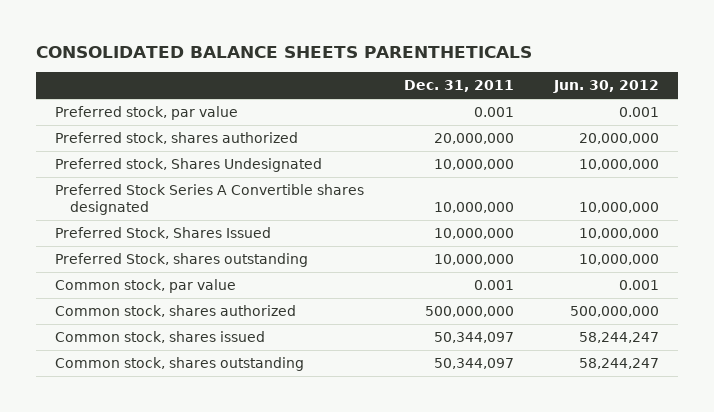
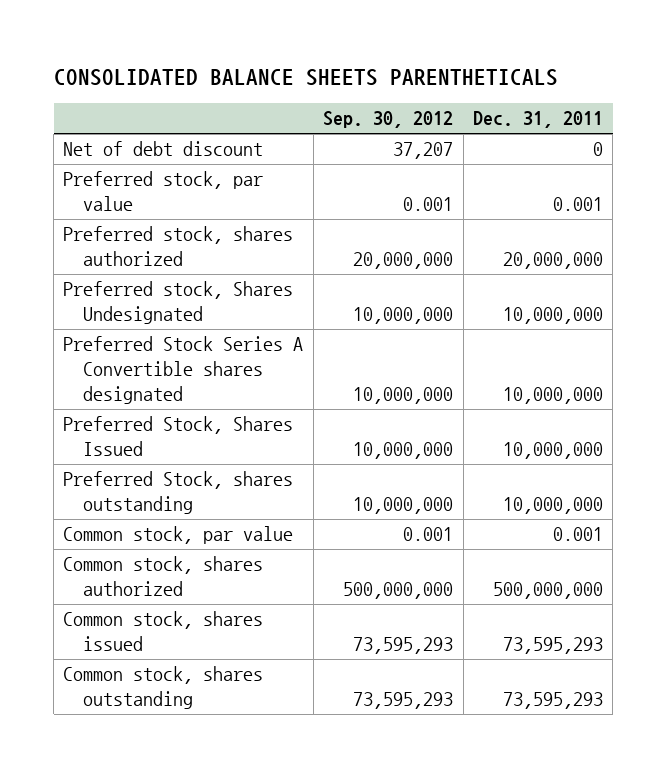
- | Dec. 31, 2011 | Jun. 30, 2012
+ | Sep. 30, 2012 | Dec. 31, 2011
+ Net of debt discount | 37,207 | 0
- Common stock, shares issued | 50,344,097 | 58,244,247
- Common stock, shares outstanding | 50,344,097 | 58,244,247
+ Common stock, shares issued | 73,595,293 | 73,595,293
+ Common stock, shares outstanding | 73,595,293 | 73,595,293

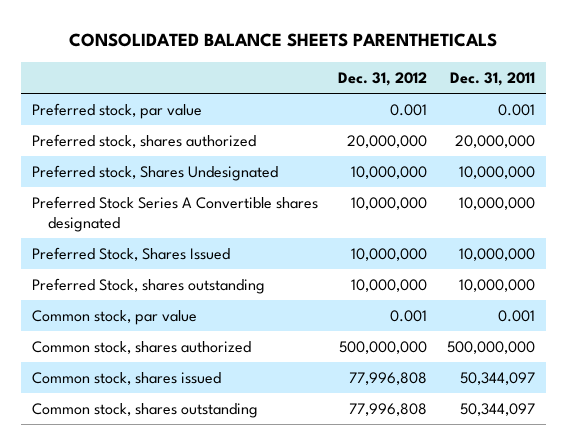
- | Sep. 30, 2012 | Dec. 31, 2011
+ | Dec. 31, 2012 | Dec. 31, 2011
- Net of debt discount | 37,207 | 0
- Common stock, shares issued | 73,595,293 | 73,595,293
- Common stock, shares outstanding | 73,595,293 | 73,595,293
+ Common stock, shares issued | 77,996,808 | 50,344,097
+ Common stock, shares outstanding | 77,996,808 | 50,344,097

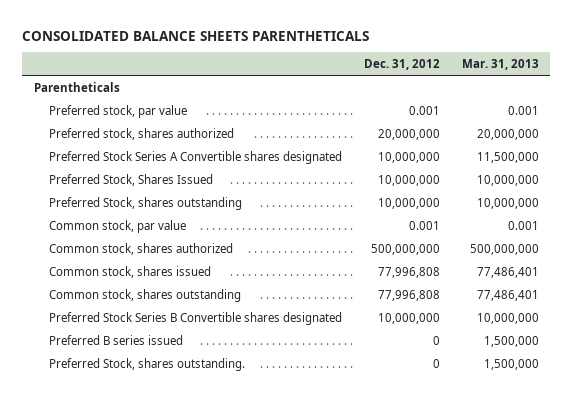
- | Dec. 31, 2012 | Dec. 31, 2011
+ | Dec. 31, 2012 | Mar. 31, 2013
+ Parentheticals
- Preferred stock, Shares Undesignated | 10,000,000 | 10,000,000
+ Preferred Stock Series B Convertible shares designated | 10,000,000 | 10,000,000
+ Preferred B series issued | 0 | 1,500,000
+ Preferred Stock, shares outstanding. | 0 | 1,500,000

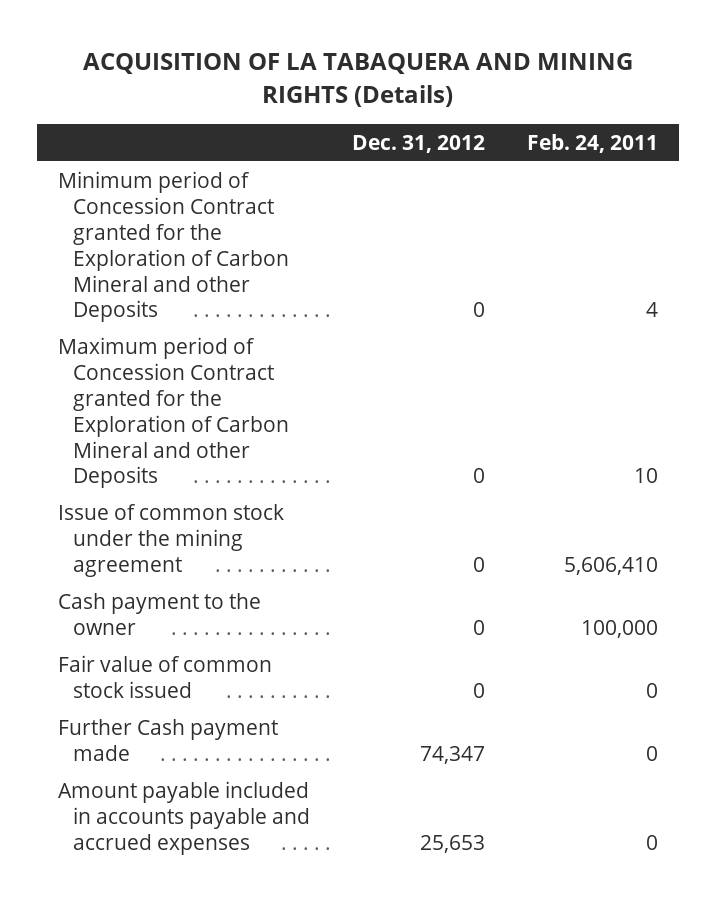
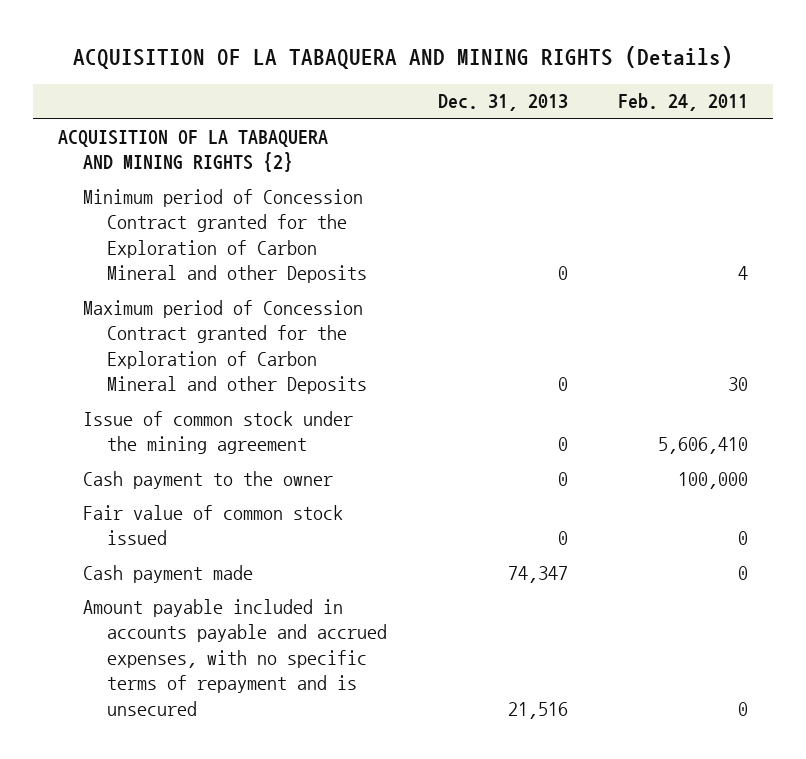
- | Dec. 31, 2012 | Feb. 24, 2011
+ | Dec. 31, 2013 | Feb. 24, 2011
+ ACQUISITION OF LA TABAQUERA AND MINING RIGHTS {2}
- Maximum period of Concession Contract granted for the Exploration of Carbon Mineral and other Deposits | 0 | 10
+ Maximum period of Concession Contract granted for the Exploration of Carbon Mineral and other Deposits | 0 | 30
- Further Cash payment made | 74,347 | 0
- Amount payable included in accounts payable and accrued expenses | 25,653 | 0
+ Cash payment made | 74,347 | 0
+ Amount payable included in accounts payable and accrued expenses, with no specific terms of repayment and is unsecured | 21,516 | 0

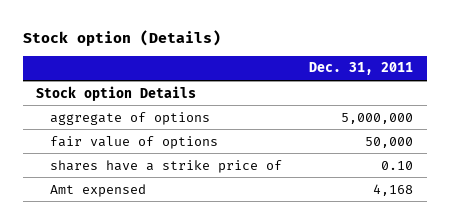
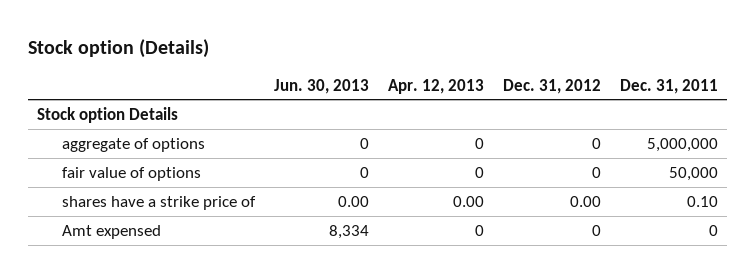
- | Dec. 31, 2011
+ | Jun. 30, 2013 | Apr. 12, 2013 | Dec. 31, 2012 | Dec. 31, 2011
- Amt expensed | 4,168
+ Amt expensed | 8,334 | 0 | 0 | 0

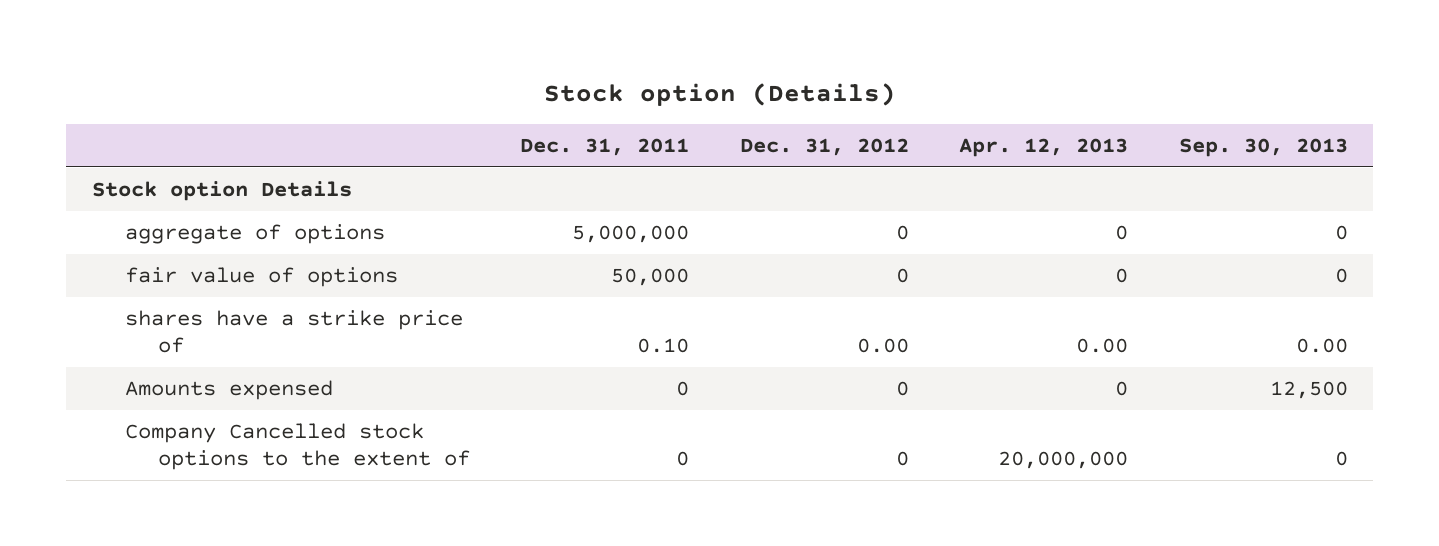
- | Jun. 30, 2013 | Apr. 12, 2013 | Dec. 31, 2012 | Dec. 31, 2011
+ | Dec. 31, 2011 | Dec. 31, 2012 | Apr. 12, 2013 | Sep. 30, 2013
- Amt expensed | 8,334 | 0 | 0 | 0
+ Amounts expensed | 0 | 0 | 0 | 12,500
+ Company Cancelled stock options to the extent of | 0 | 0 | 20,000,000 | 0

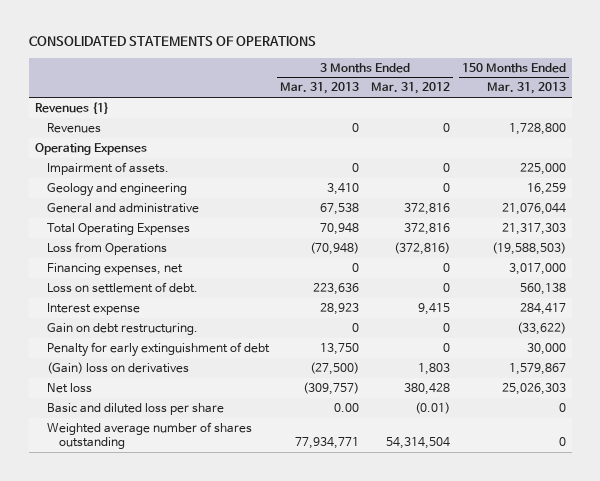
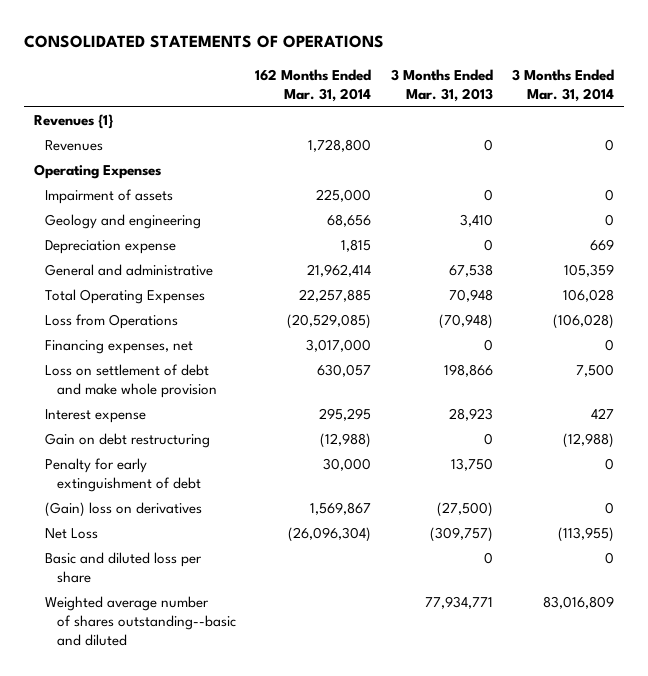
- | 3 Months Ended Mar. 31, 2013 | 3 Months Ended Mar. 31, 2012 | 150 Months Ended Mar. 31, 2013
+ | 162 Months Ended Mar. 31, 2014 | 3 Months Ended Mar. 31, 2013 | 3 Months Ended Mar. 31, 2014
- Impairment of assets. | 0 | 0 | 225,000
+ Impairment of assets | 225,000 | 0 | 0
+ Depreciation expense | 1,815 | 0 | 669
- Loss on settlement of debt. | 223,636 | 0 | 560,138
+ Loss on settlement of debt and make whole provision | 630,057 | 198,866 | 7,500
- Gain on debt restructuring. | 0 | 0 | (33,622)
+ Gain on debt restructuring | (12,988) | 0 | (12,988)
- Net loss | (309,757) | 380,428 | 25,026,303
- Basic and diluted loss per share | 0.00 | (0.01) | 0
- Weighted average number of shares outstanding | 77,934,771 | 54,314,504 | 0
+ Net Loss | (26,096,304) | (309,757) | (113,955)
+ Basic and diluted loss per share | | 0 | 0
+ Weighted average number of shares outstanding--basic and diluted | | 77,934,771 | 83,016,809

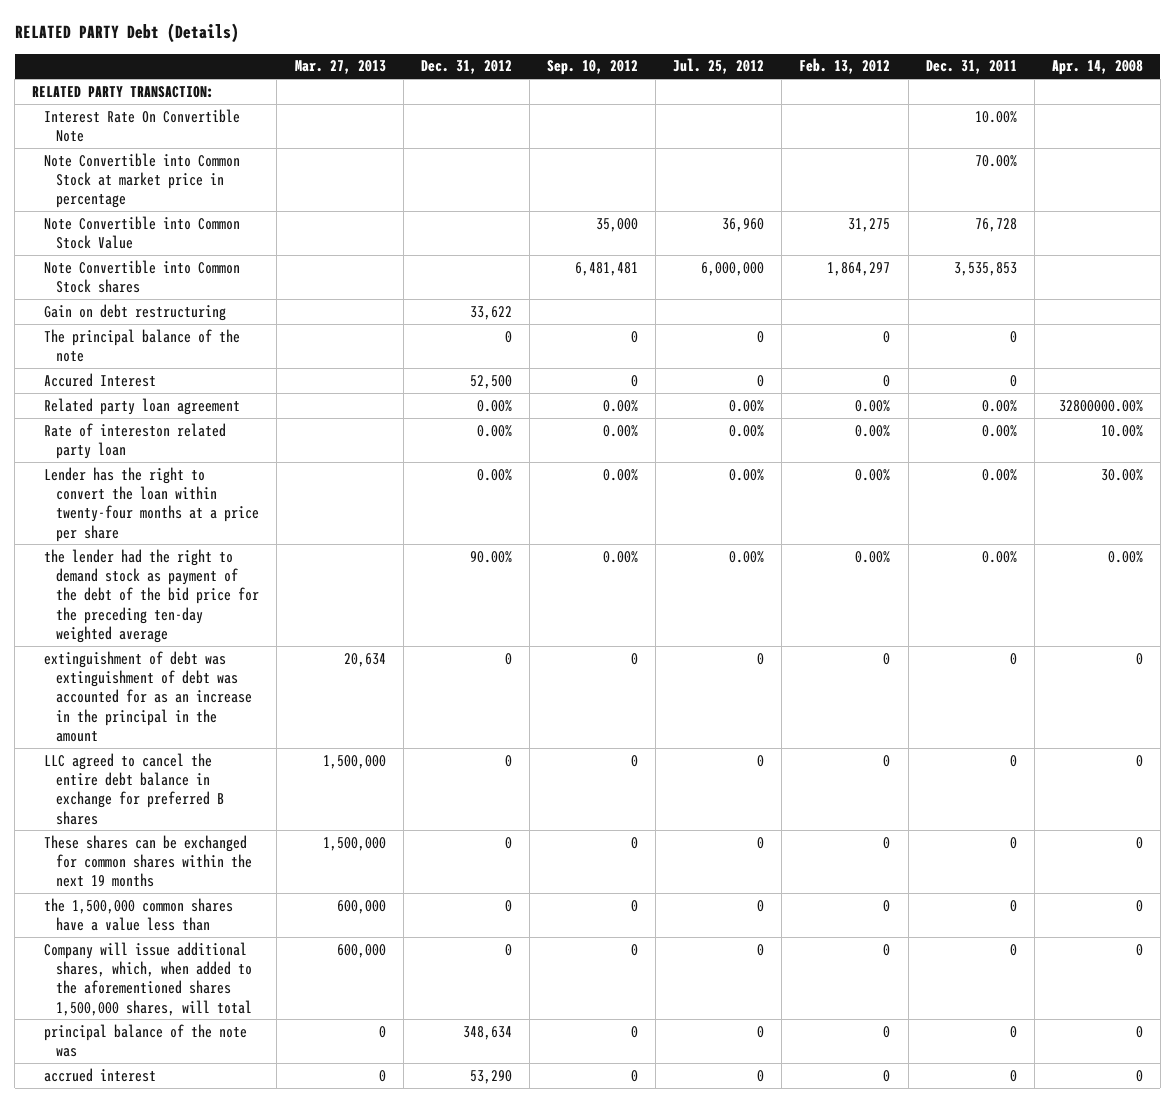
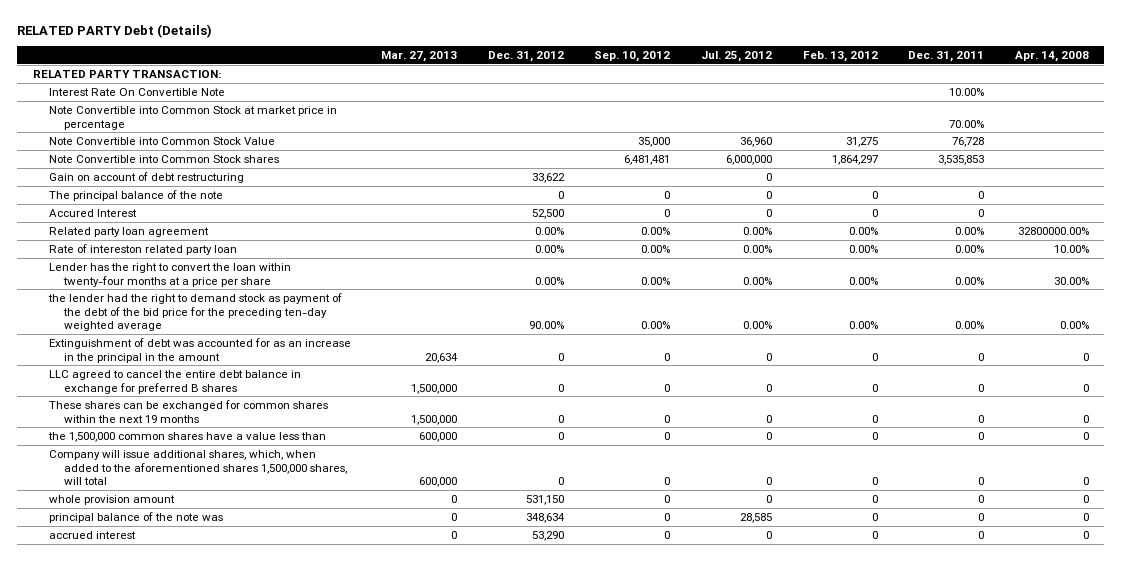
- Gain on debt restructuring | | 33,622 | | | | |
+ Gain on account of debt restructuring | | 33,622 | | 0 | | |
- extinguishment of debt was extinguishment of debt was accounted for as an increase in the principal in the amount | 20,634 | 0 | 0 | 0 | 0 | 0 | 0
+ Extinguishment of debt was accounted for as an increase in the principal in the amount | 20,634 | 0 | 0 | 0 | 0 | 0 | 0
- principal balance of the note was | 0 | 348,634 | 0 | 0 | 0 | 0 | 0
+ whole provision amount | 0 | 531,150 | 0 | 0 | 0 | 0 | 0
+ principal balance of the note was | 0 | 348,634 | 0 | 28,585 | 0 | 0 | 0

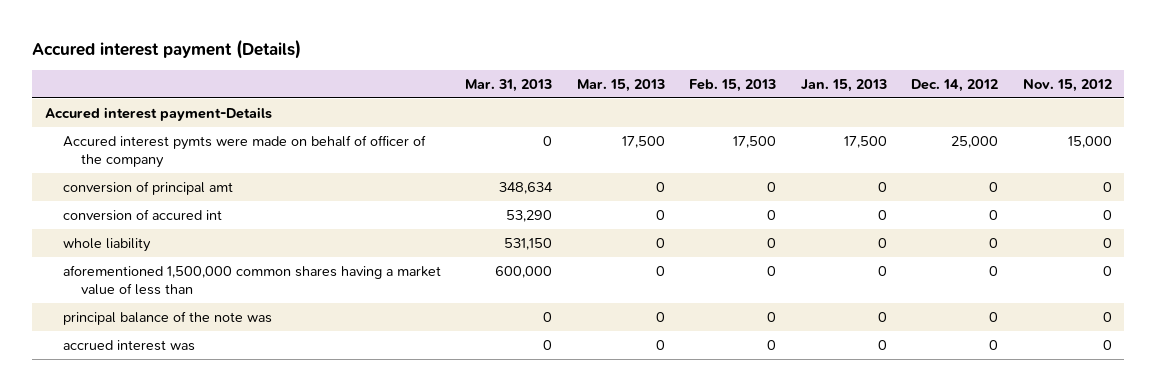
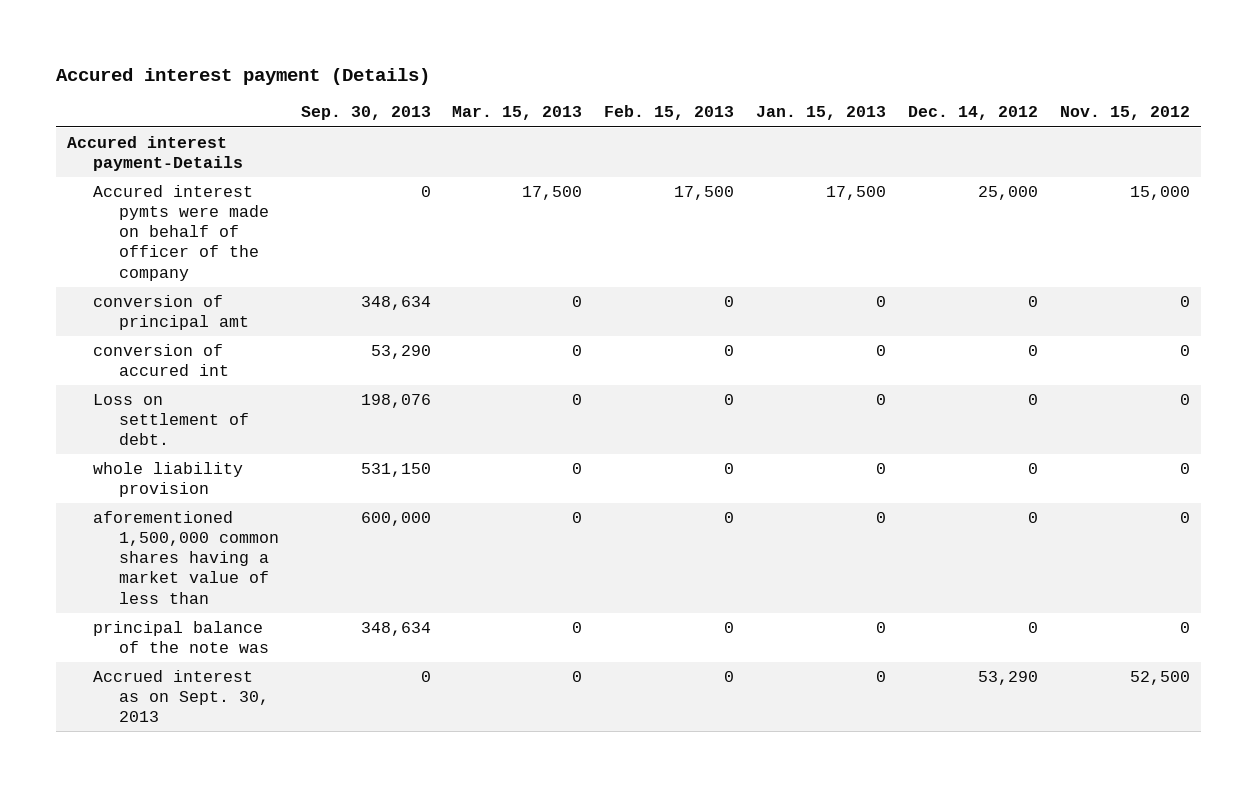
- | Mar. 31, 2013 | Mar. 15, 2013 | Feb. 15, 2013 | Jan. 15, 2013 | Dec. 14, 2012 | Nov. 15, 2012
+ | Sep. 30, 2013 | Mar. 15, 2013 | Feb. 15, 2013 | Jan. 15, 2013 | Dec. 14, 2012 | Nov. 15, 2012
- whole liability | 531,150 | 0 | 0 | 0 | 0 | 0
+ Loss on settlement of debt. | 198,076 | 0 | 0 | 0 | 0 | 0
+ whole liability provision | 531,150 | 0 | 0 | 0 | 0 | 0
- accrued interest was | 0 | 0 | 0 | 0 | 0 | 0
+ Accrued interest as on Sept. 30, 2013 | 0 | 0 | 0 | 0 | 53,290 | 52,500

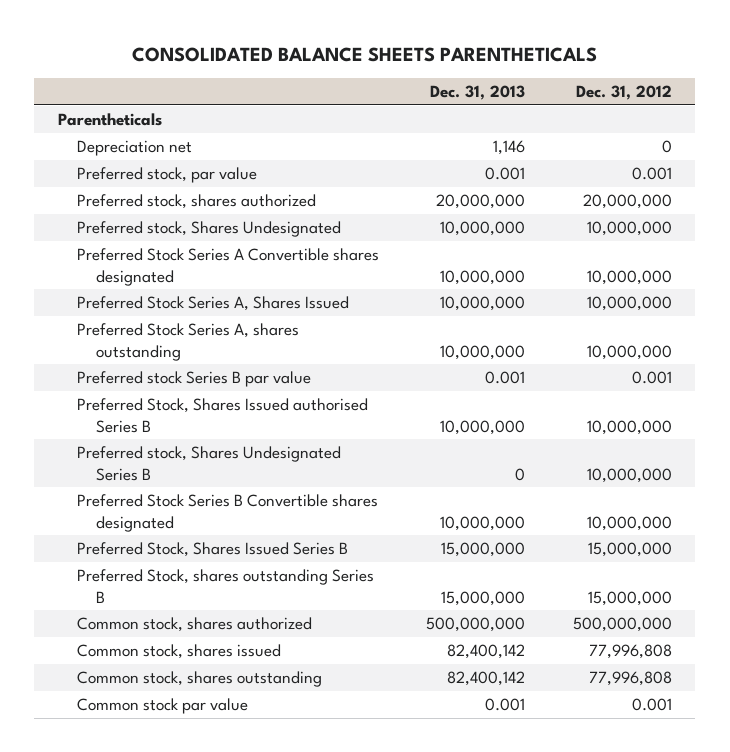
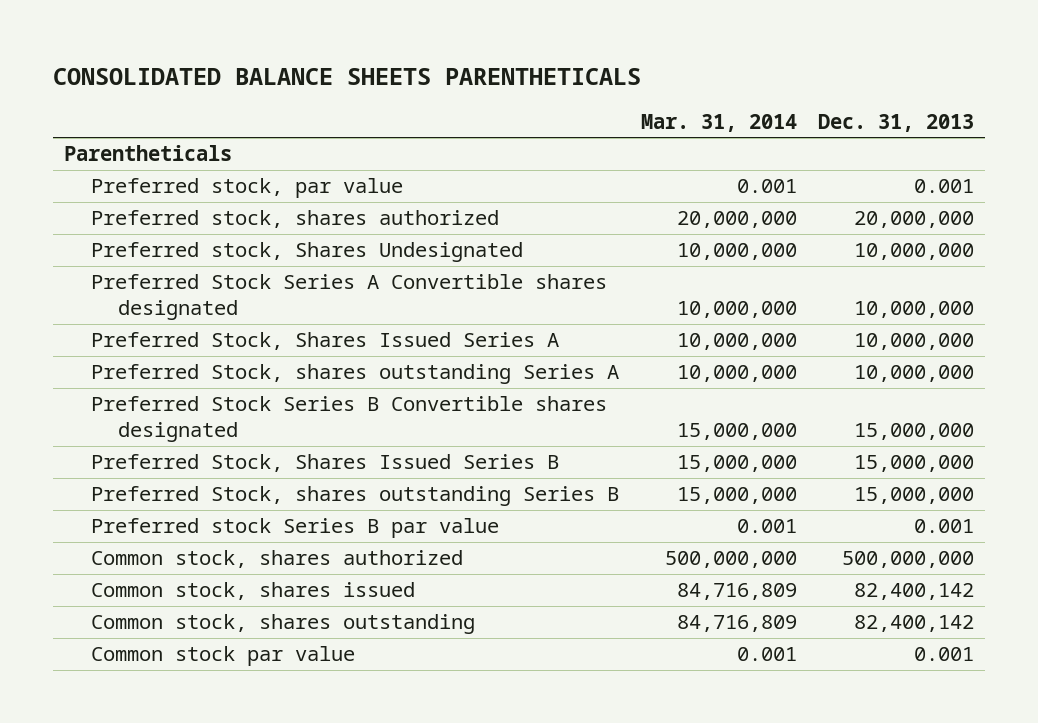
- | Dec. 31, 2013 | Dec. 31, 2012
+ | Mar. 31, 2014 | Dec. 31, 2013
- Depreciation net | 1,146 | 0
- Preferred Stock Series A, Shares Issued | 10,000,000 | 10,000,000
- Preferred Stock Series A, shares outstanding | 10,000,000 | 10,000,000
- Preferred Stock, Shares Issued authorised Series B | 10,000,000 | 10,000,000
- Preferred stock, Shares Undesignated Series B | 0 | 10,000,000
- Preferred Stock Series B Convertible shares designated | 10,000,000 | 10,000,000
+ Preferred Stock, Shares Issued Series A | 10,000,000 | 10,000,000
+ Preferred Stock, shares outstanding Series A | 10,000,000 | 10,000,000
+ Preferred Stock Series B Convertible shares designated | 15,000,000 | 15,000,000
moved down: Preferred stock Series B par value | 0.001 | 0.001

